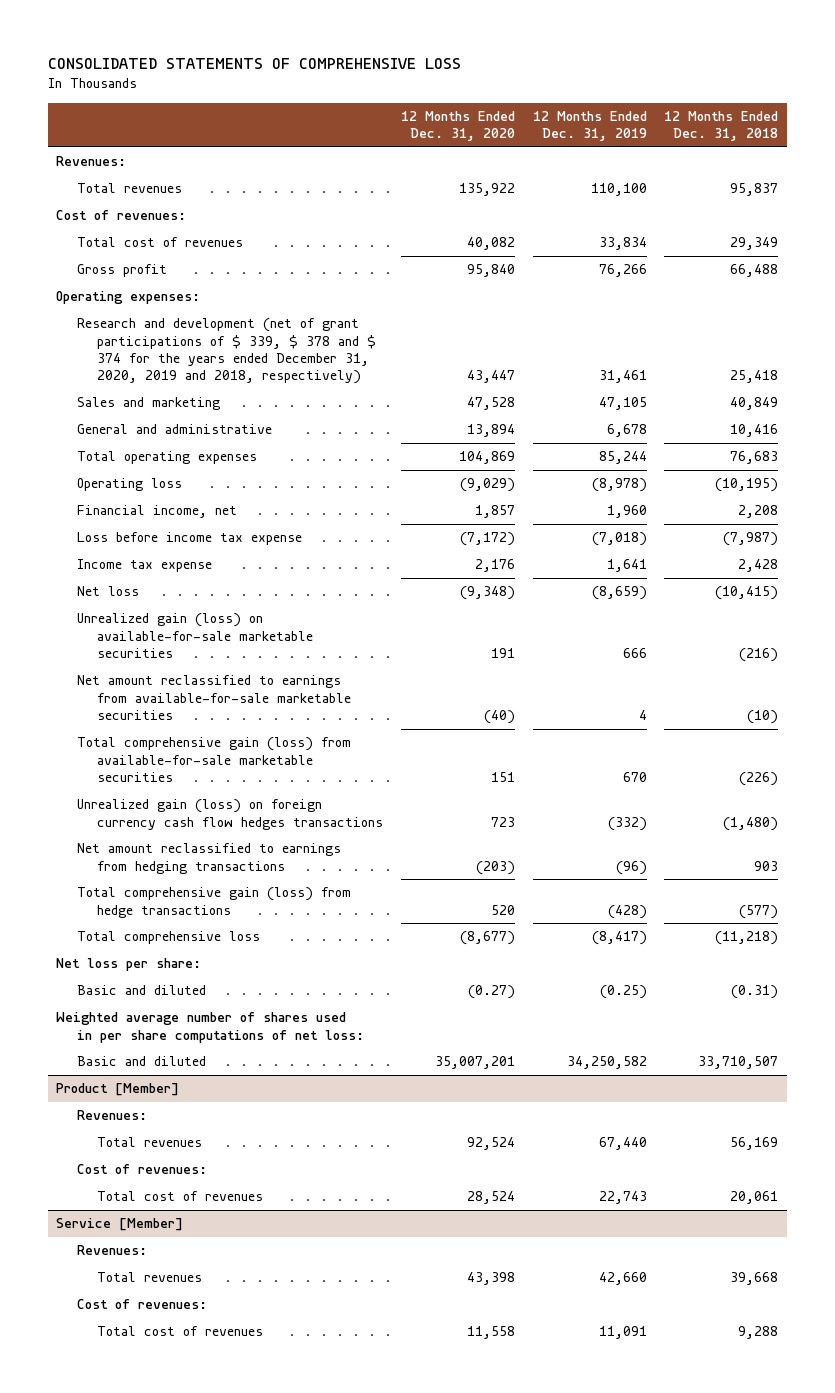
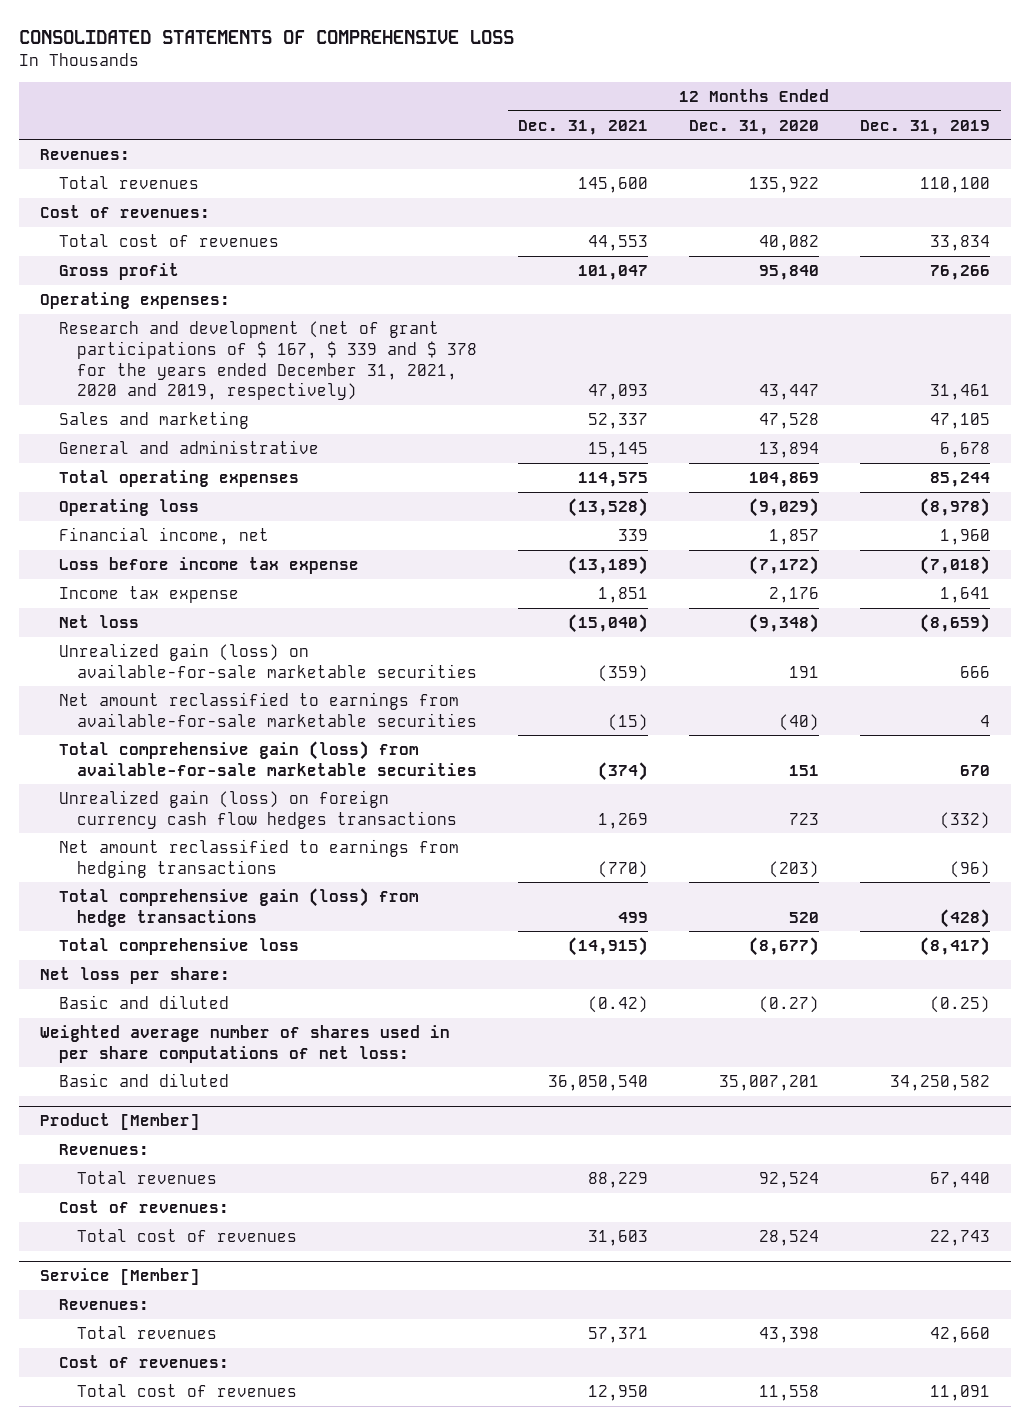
- | 12 Months Ended Dec. 31, 2020 | 12 Months Ended Dec. 31, 2019 | 12 Months Ended Dec. 31, 2018
+ | 12 Months Ended Dec. 31, 2021 | 12 Months Ended Dec. 31, 2020 | 12 Months Ended Dec. 31, 2019
- Research and development (net of grant participations of $ 339, $ 378 and $ 374 for the years ended December 31, 2020, 2019 and 2018, respectively) | 43,447 | 31,461 | 25,418
+ Research and development (net of grant participations of $ 167, $ 339 and $ 378 for the years ended December 31, 2021, 2020 and 2019, respectively) | 47,093 | 43,447 | 31,461

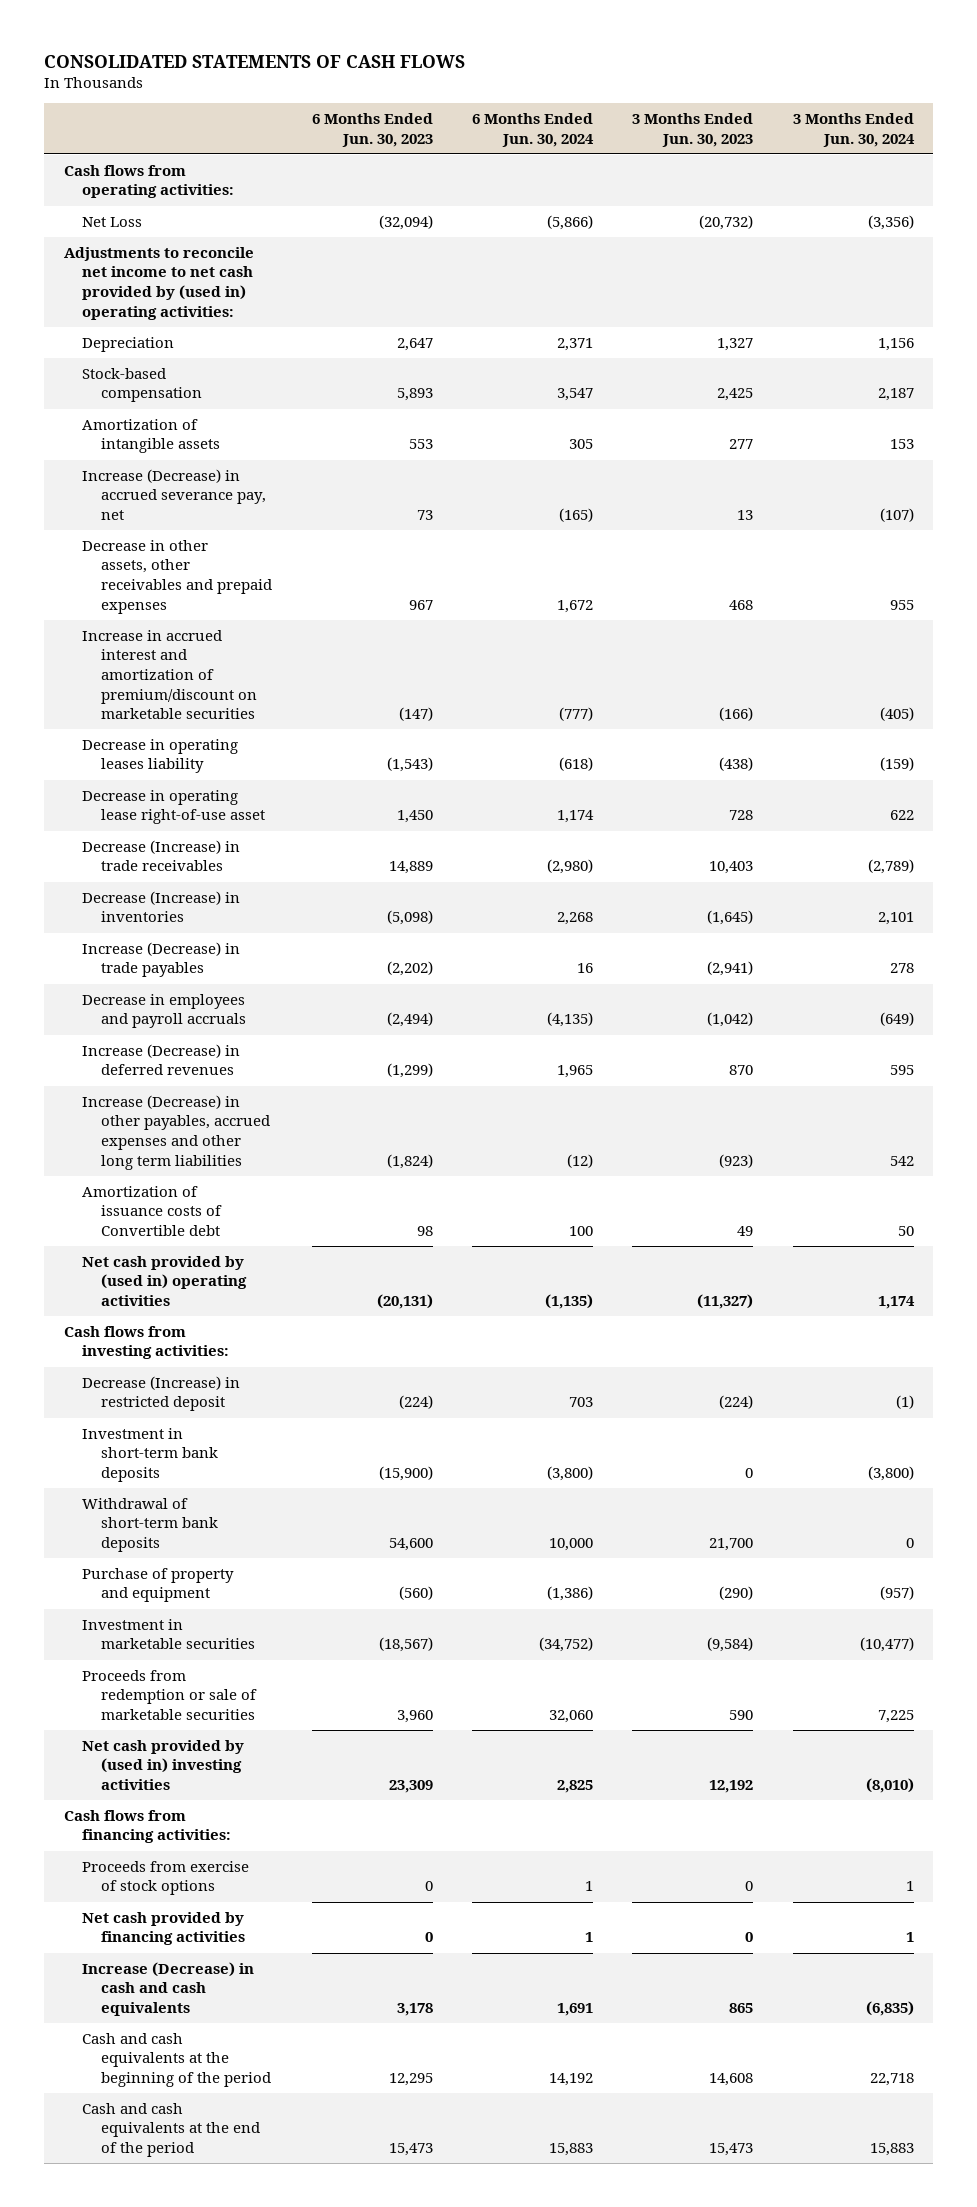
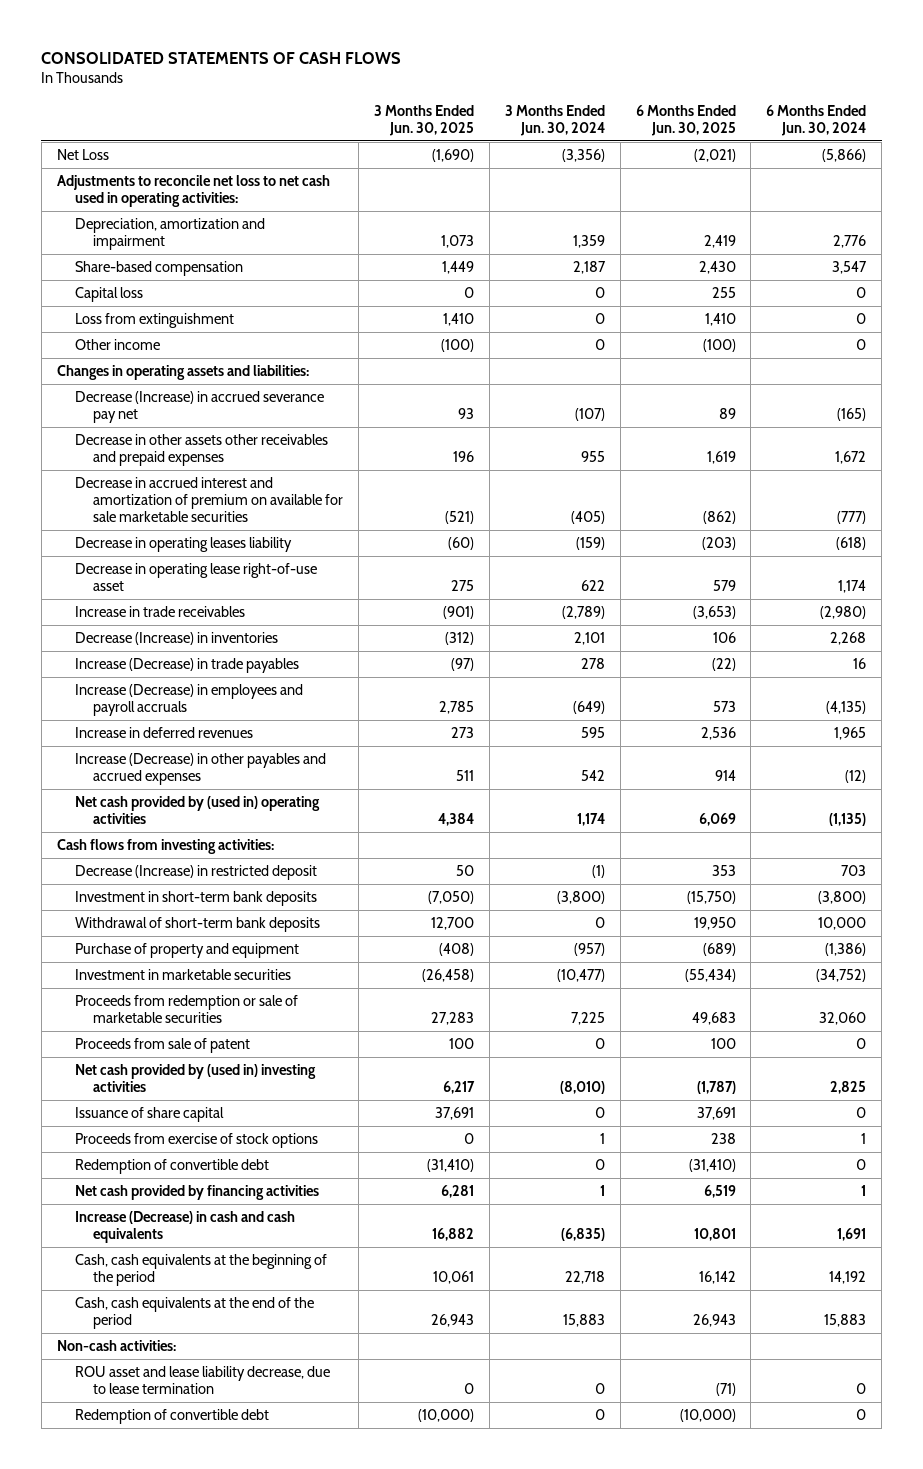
- | 6 Months Ended Jun. 30, 2023 | 6 Months Ended Jun. 30, 2024 | 3 Months Ended Jun. 30, 2023 | 3 Months Ended Jun. 30, 2024
+ | 3 Months Ended Jun. 30, 2025 | 3 Months Ended Jun. 30, 2024 | 6 Months Ended Jun. 30, 2025 | 6 Months Ended Jun. 30, 2024
- Cash flows from operating activities:
- Adjustments to reconcile net income to net cash provided by (used in) operating activities:
- Depreciation | 2,647 | 2,371 | 1,327 | 1,156
- Stock-based compensation | 5,893 | 3,547 | 2,425 | 2,187
- Amortization of intangible assets | 553 | 305 | 277 | 153
- Increase (Decrease) in accrued severance pay, net | 73 | (165) | 13 | (107)
- Decrease in other assets, other receivables and prepaid expenses | 967 | 1,672 | 468 | 955
- Increase in accrued interest and amortization of premium/discount on marketable securities | (147) | (777) | (166) | (405)
+ Adjustments to reconcile net loss to net cash used in operating activities:
+ Depreciation, amortization and impairment | 1,073 | 1,359 | 2,419 | 2,776
+ Share-based compensation | 1,449 | 2,187 | 2,430 | 3,547
+ Capital loss | 0 | 0 | 255 | 0
+ Loss from extinguishment | 1,410 | 0 | 1,410 | 0
+ Other income | (100) | 0 | (100) | 0
+ Changes in operating assets and liabilities:
+ Decrease (Increase) in accrued severance pay net | 93 | (107) | 89 | (165)
+ Decrease in other assets other receivables and prepaid expenses | 196 | 955 | 1,619 | 1,672
+ Decrease in accrued interest and amortization of premium on available for sale marketable securities | (521) | (405) | (862) | (777)
- Decrease (Increase) in trade receivables | 14,889 | (2,980) | 10,403 | (2,789)
+ Increase in trade receivables | (901) | (2,789) | (3,653) | (2,980)
- Decrease in employees and payroll accruals | (2,494) | (4,135) | (1,042) | (649)
- Increase (Decrease) in deferred revenues | (1,299) | 1,965 | 870 | 595
- Increase (Decrease) in other payables, accrued expenses and other long term liabilities | (1,824) | (12) | (923) | 542
- Amortization of issuance costs of Convertible debt | 98 | 100 | 49 | 50
+ Increase (Decrease) in employees and payroll accruals | 2,785 | (649) | 573 | (4,135)
+ Increase in deferred revenues | 273 | 595 | 2,536 | 1,965
+ Increase (Decrease) in other payables and accrued expenses | 511 | 542 | 914 | (12)
+ Proceeds from sale of patent | 100 | 0 | 100 | 0
- Cash flows from financing activities:
+ Issuance of share capital | 37,691 | 0 | 37,691 | 0
+ Redemption of convertible debt | (31,410) | 0 | (31,410) | 0
- Cash and cash equivalents at the beginning of the period | 12,295 | 14,192 | 14,608 | 22,718
- Cash and cash equivalents at the end of the period | 15,473 | 15,883 | 15,473 | 15,883
+ Cash, cash equivalents at the beginning of the period | 10,061 | 22,718 | 16,142 | 14,192
+ Cash, cash equivalents at the end of the period | 26,943 | 15,883 | 26,943 | 15,883
+ Non-cash activities:
+ ROU asset and lease liability decrease, due to lease termination | 0 | 0 | (71) | 0
+ Redemption of convertible debt | (10,000) | 0 | (10,000) | 0

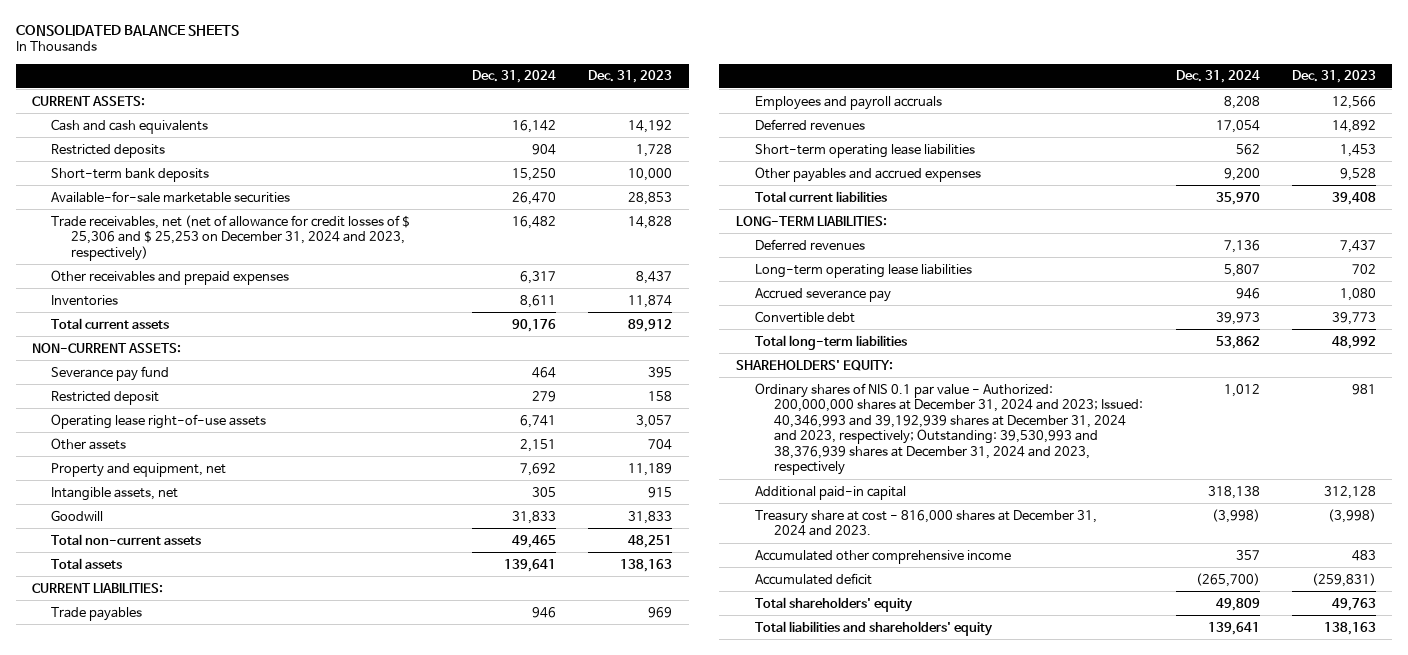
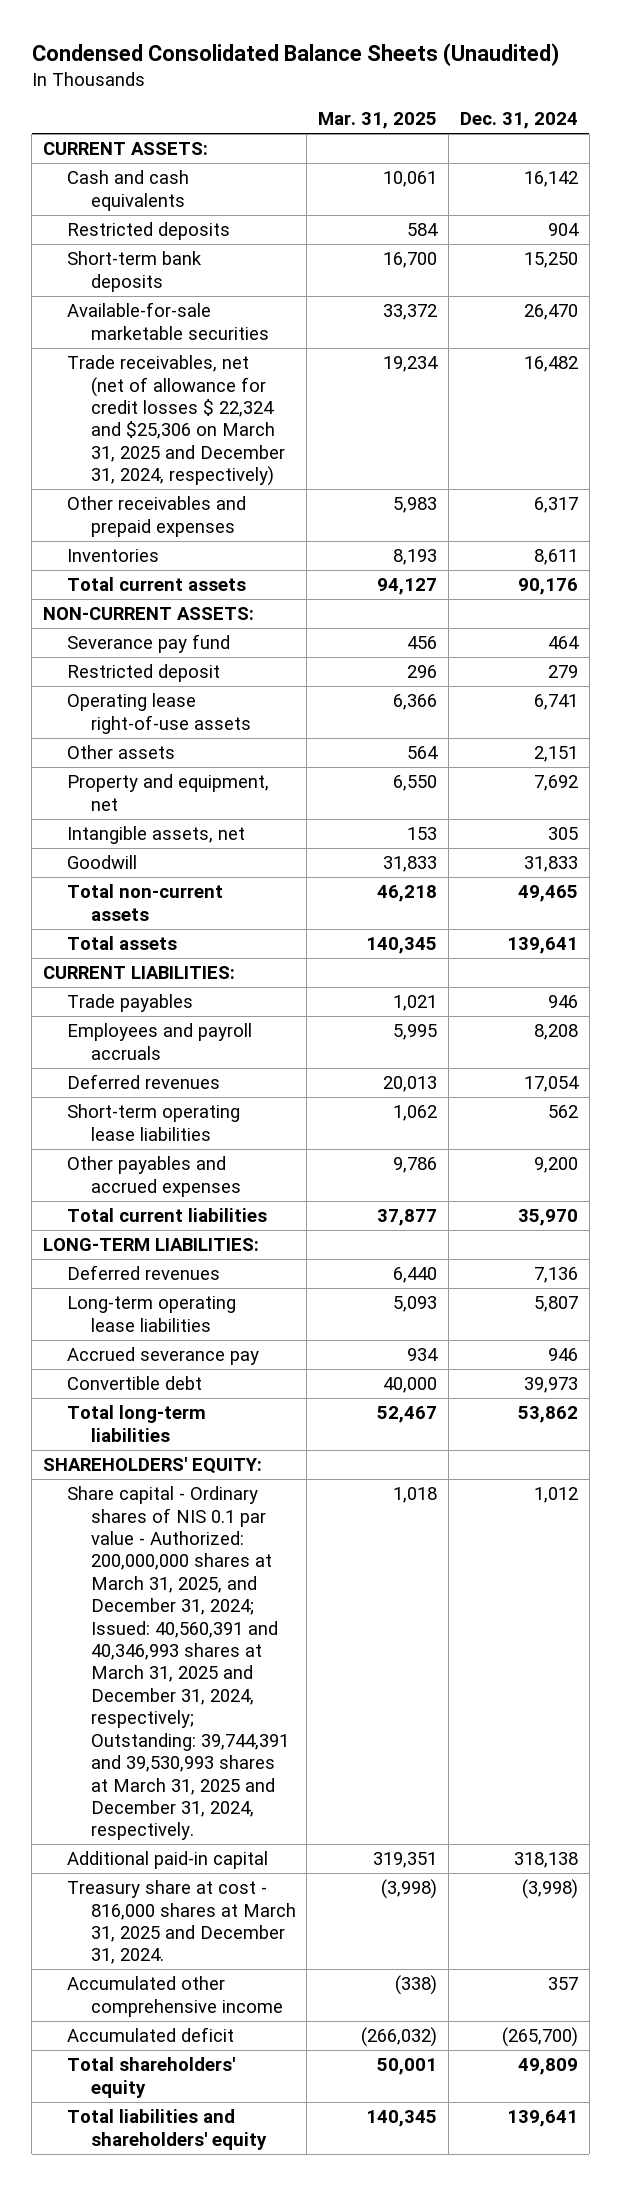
- CONSOLIDATED BALANCE SHEETS
+ Condensed Consolidated Balance Sheets (Unaudited)
- | Dec. 31, 2024 | Dec. 31, 2023
+ | Mar. 31, 2025 | Dec. 31, 2024
- Trade receivables, net (net of allowance for credit losses of $ 25,306 and $ 25,253 on December 31, 2024 and 2023, respectively) | 16,482 | 14,828
+ Trade receivables, net (net of allowance for credit losses $ 22,324 and $25,306 on March 31, 2025 and December 31, 2024, respectively) | 19,234 | 16,482
- Ordinary shares of NIS 0.1 par value - Authorized: 200,000,000 shares at December 31, 2024 and 2023; Issued: 40,346,993 and 39,192,939 shares at December 31, 2024 and 2023, respectively; Outstanding: 39,530,993 and 38,376,939 shares at December 31, 2024 and 2023, respectively | 1,012 | 981
+ Share capital - Ordinary shares of NIS 0.1 par value - Authorized: 200,000,000 shares at March 31, 2025, and December 31, 2024; Issued: 40,560,391 and 40,346,993 shares at March 31, 2025 and December 31, 2024, respectively; Outstanding: 39,744,391 and 39,530,993 shares at March 31, 2025 and December 31, 2024, respectively. | 1,018 | 1,012
- Treasury share at cost - 816,000 shares at December 31, 2024 and 2023. | (3,998) | (3,998)
+ Treasury share at cost - 816,000 shares at March 31, 2025 and December 31, 2024. | (3,998) | (3,998)

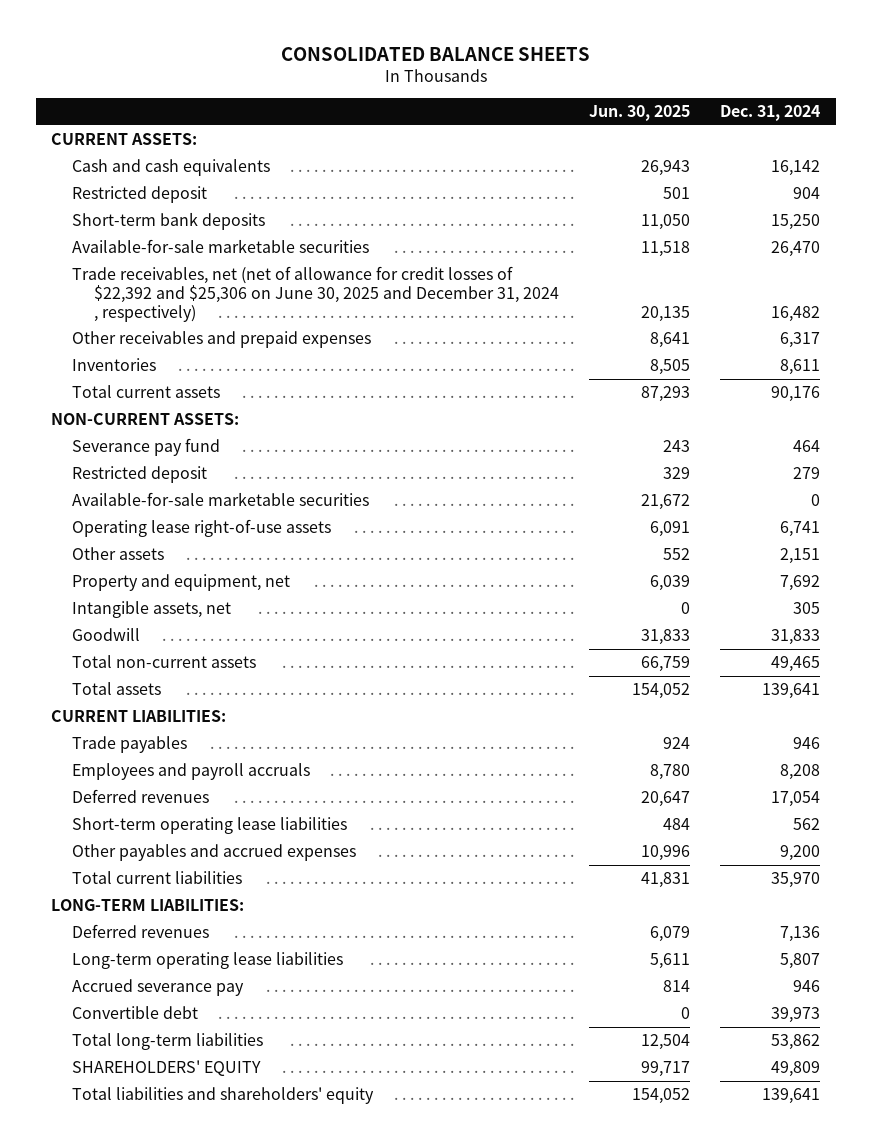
- Condensed Consolidated Balance Sheets (Unaudited)
+ CONSOLIDATED BALANCE SHEETS
- | Mar. 31, 2025 | Dec. 31, 2024
+ | Jun. 30, 2025 | Dec. 31, 2024
- Restricted deposits | 584 | 904
+ Restricted deposit | 501 | 904
- Trade receivables, net (net of allowance for credit losses $ 22,324 and $25,306 on March 31, 2025 and December 31, 2024, respectively) | 19,234 | 16,482
+ Trade receivables, net (net of allowance for credit losses of $22,392 and $25,306 on June 30, 2025 and December 31, 2024 , respectively) | 20,135 | 16,482
+ Available-for-sale marketable securities | 21,672 | 0
- SHAREHOLDERS' EQUITY:
- Share capital - Ordinary shares of NIS 0.1 par value - Authorized: 200,000,000 shares at March 31, 2025, and December 31, 2024; Issued: 40,560,391 and 40,346,993 shares at March 31, 2025 and December 31, 2024, respectively; Outstanding: 39,744,391 and 39,530,993 shares at March 31, 2025 and December 31, 2024, respectively. | 1,018 | 1,012
- Additional paid-in capital | 319,351 | 318,138
- Treasury share at cost - 816,000 shares at March 31, 2025 and December 31, 2024. | (3,998) | (3,998)
- Accumulated other comprehensive income | (338) | 357
- Accumulated deficit | (266,032) | (265,700)
- Total shareholders' equity | 50,001 | 49,809
+ SHAREHOLDERS' EQUITY | 99,717 | 49,809

